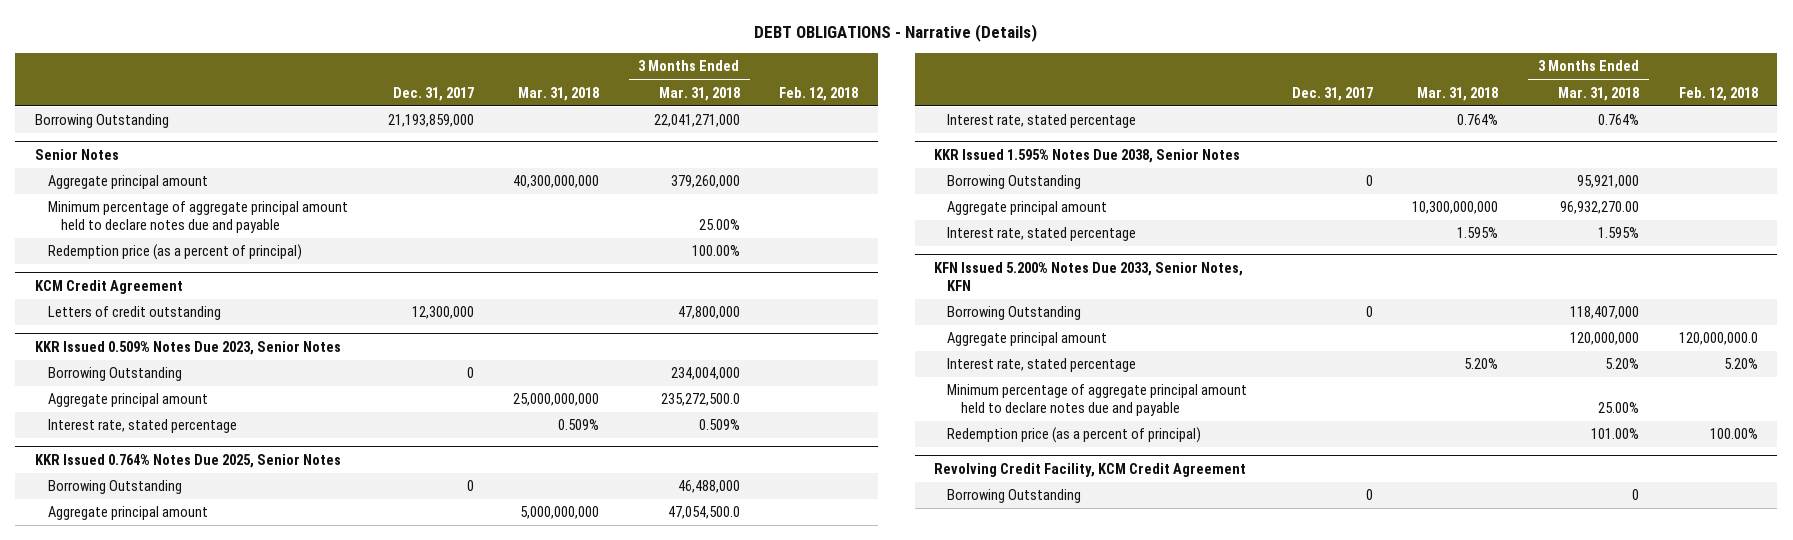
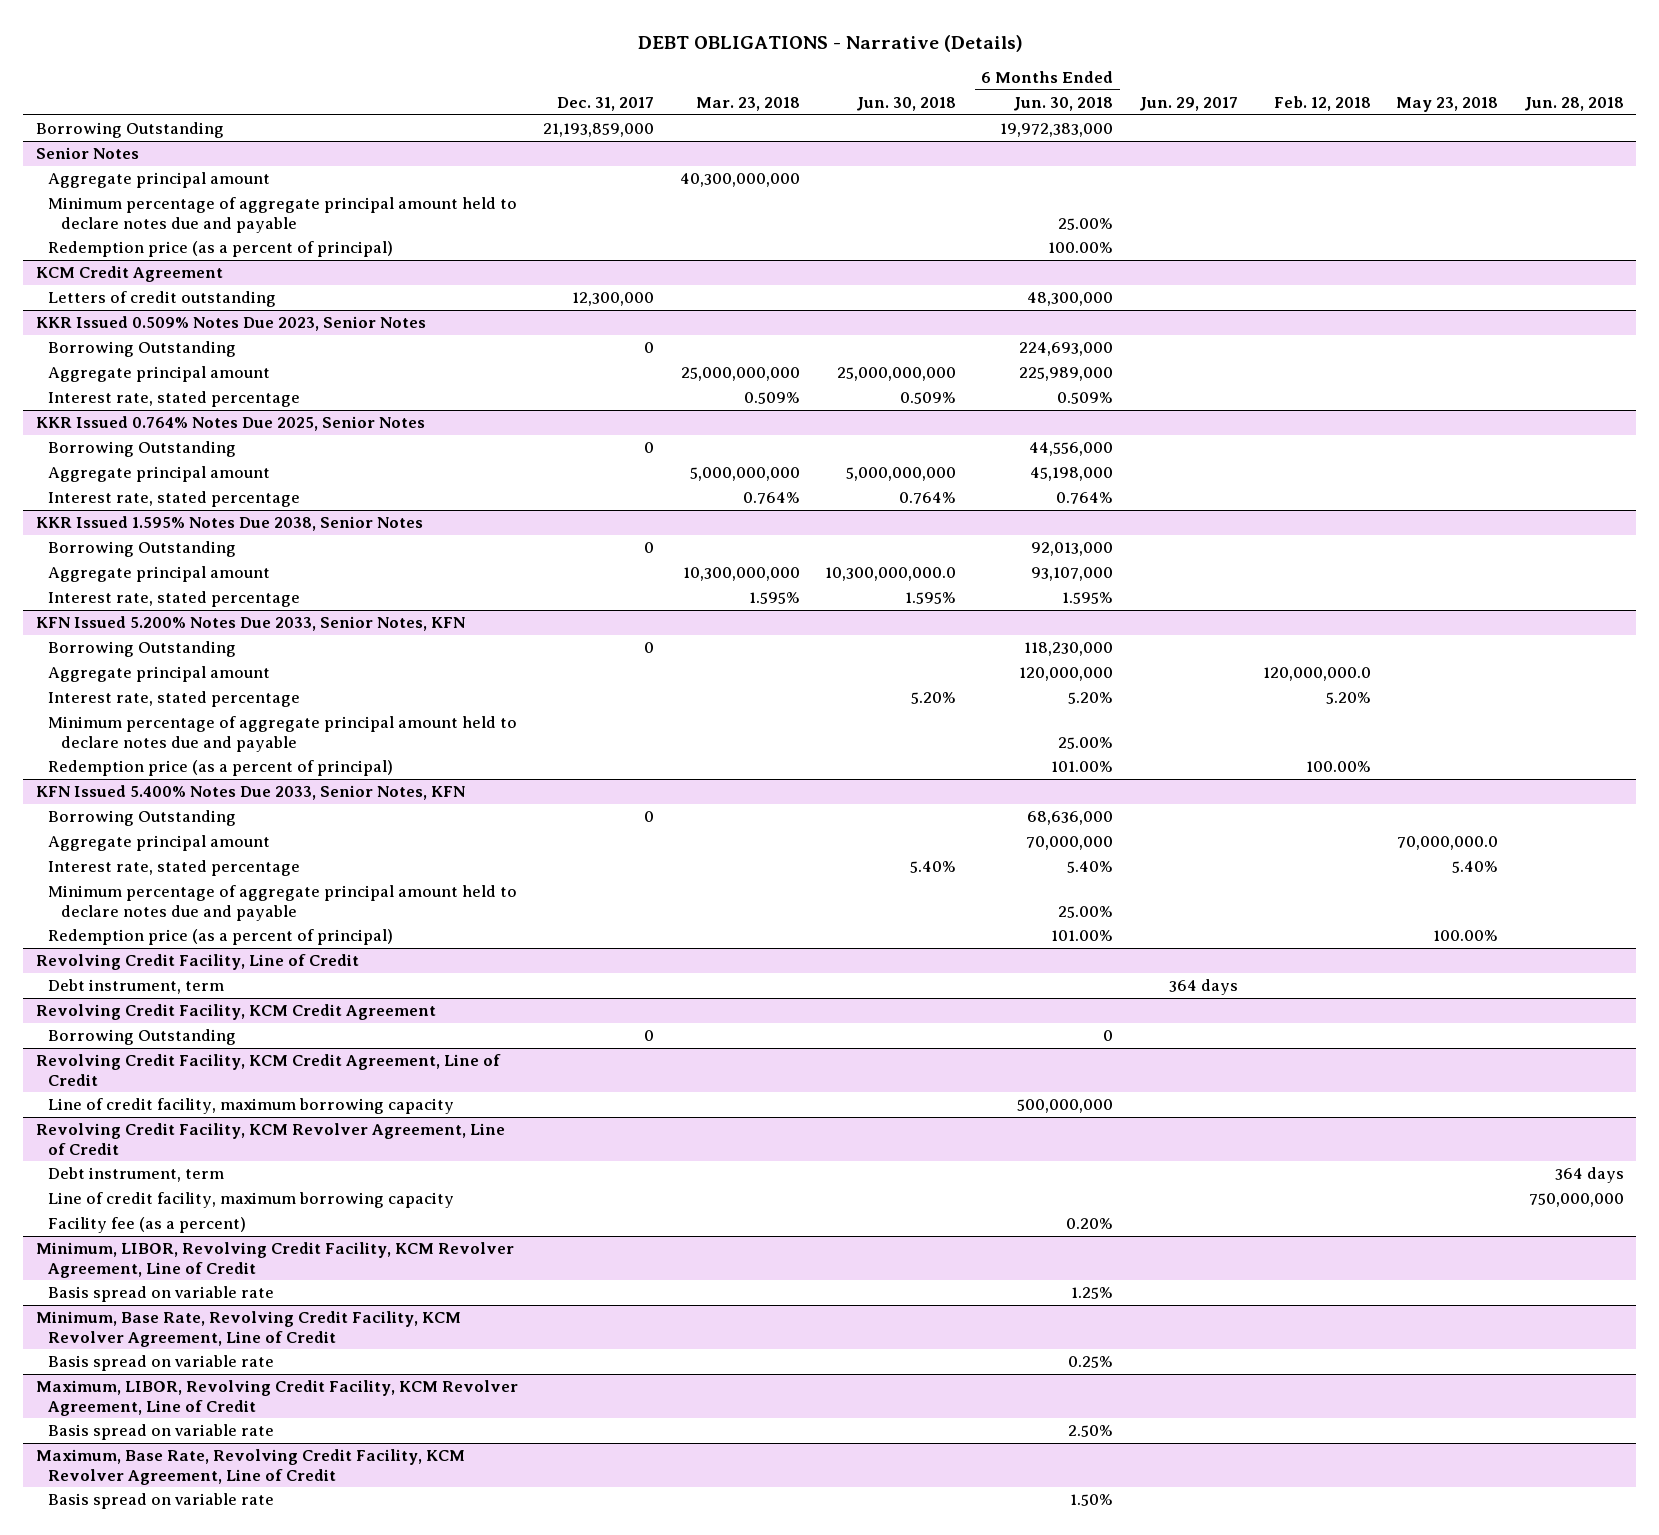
- | Dec. 31, 2017 | Mar. 31, 2018 | 3 Months Ended Mar. 31, 2018 | Feb. 12, 2018
+ | Dec. 31, 2017 | Mar. 23, 2018 | Jun. 30, 2018 | 6 Months Ended Jun. 30, 2018 | Jun. 29, 2017 | Feb. 12, 2018 | May 23, 2018 | Jun. 28, 2018
+ KFN Issued 5.400% Notes Due 2033, Senior Notes, KFN
+ Borrowing Outstanding | 0 | | | 68,636,000 | | | |
+ Aggregate principal amount | | | | 70,000,000 | | | 70,000,000.0 |
+ Interest rate, stated percentage | | | 5.40% | 5.40% | | | 5.40% |
+ Minimum percentage of aggregate principal amount held to declare notes due and payable | | | | 25.00% | | | |
+ Redemption price (as a percent of principal) | | | | 101.00% | | | 100.00% |
+ Revolving Credit Facility, Line of Credit
+ Debt instrument, term | | | | | 364 days | | |
+ Revolving Credit Facility, KCM Credit Agreement, Line of Credit
+ Line of credit facility, maximum borrowing capacity | | | | 500,000,000 | | | |
+ Revolving Credit Facility, KCM Revolver Agreement, Line of Credit
+ Debt instrument, term | | | | | | | | 364 days
+ Line of credit facility, maximum borrowing capacity | | | | | | | | 750,000,000
+ Facility fee (as a percent) | | | | 0.20% | | | |
+ Minimum, LIBOR, Revolving Credit Facility, KCM Revolver Agreement, Line of Credit
+ Basis spread on variable rate | | | | 1.25% | | | |
+ Minimum, Base Rate, Revolving Credit Facility, KCM Revolver Agreement, Line of Credit
+ Basis spread on variable rate | | | | 0.25% | | | |
+ Maximum, LIBOR, Revolving Credit Facility, KCM Revolver Agreement, Line of Credit
+ Basis spread on variable rate | | | | 2.50% | | | |
+ Maximum, Base Rate, Revolving Credit Facility, KCM Revolver Agreement, Line of Credit
+ Basis spread on variable rate | | | | 1.50% | | | |

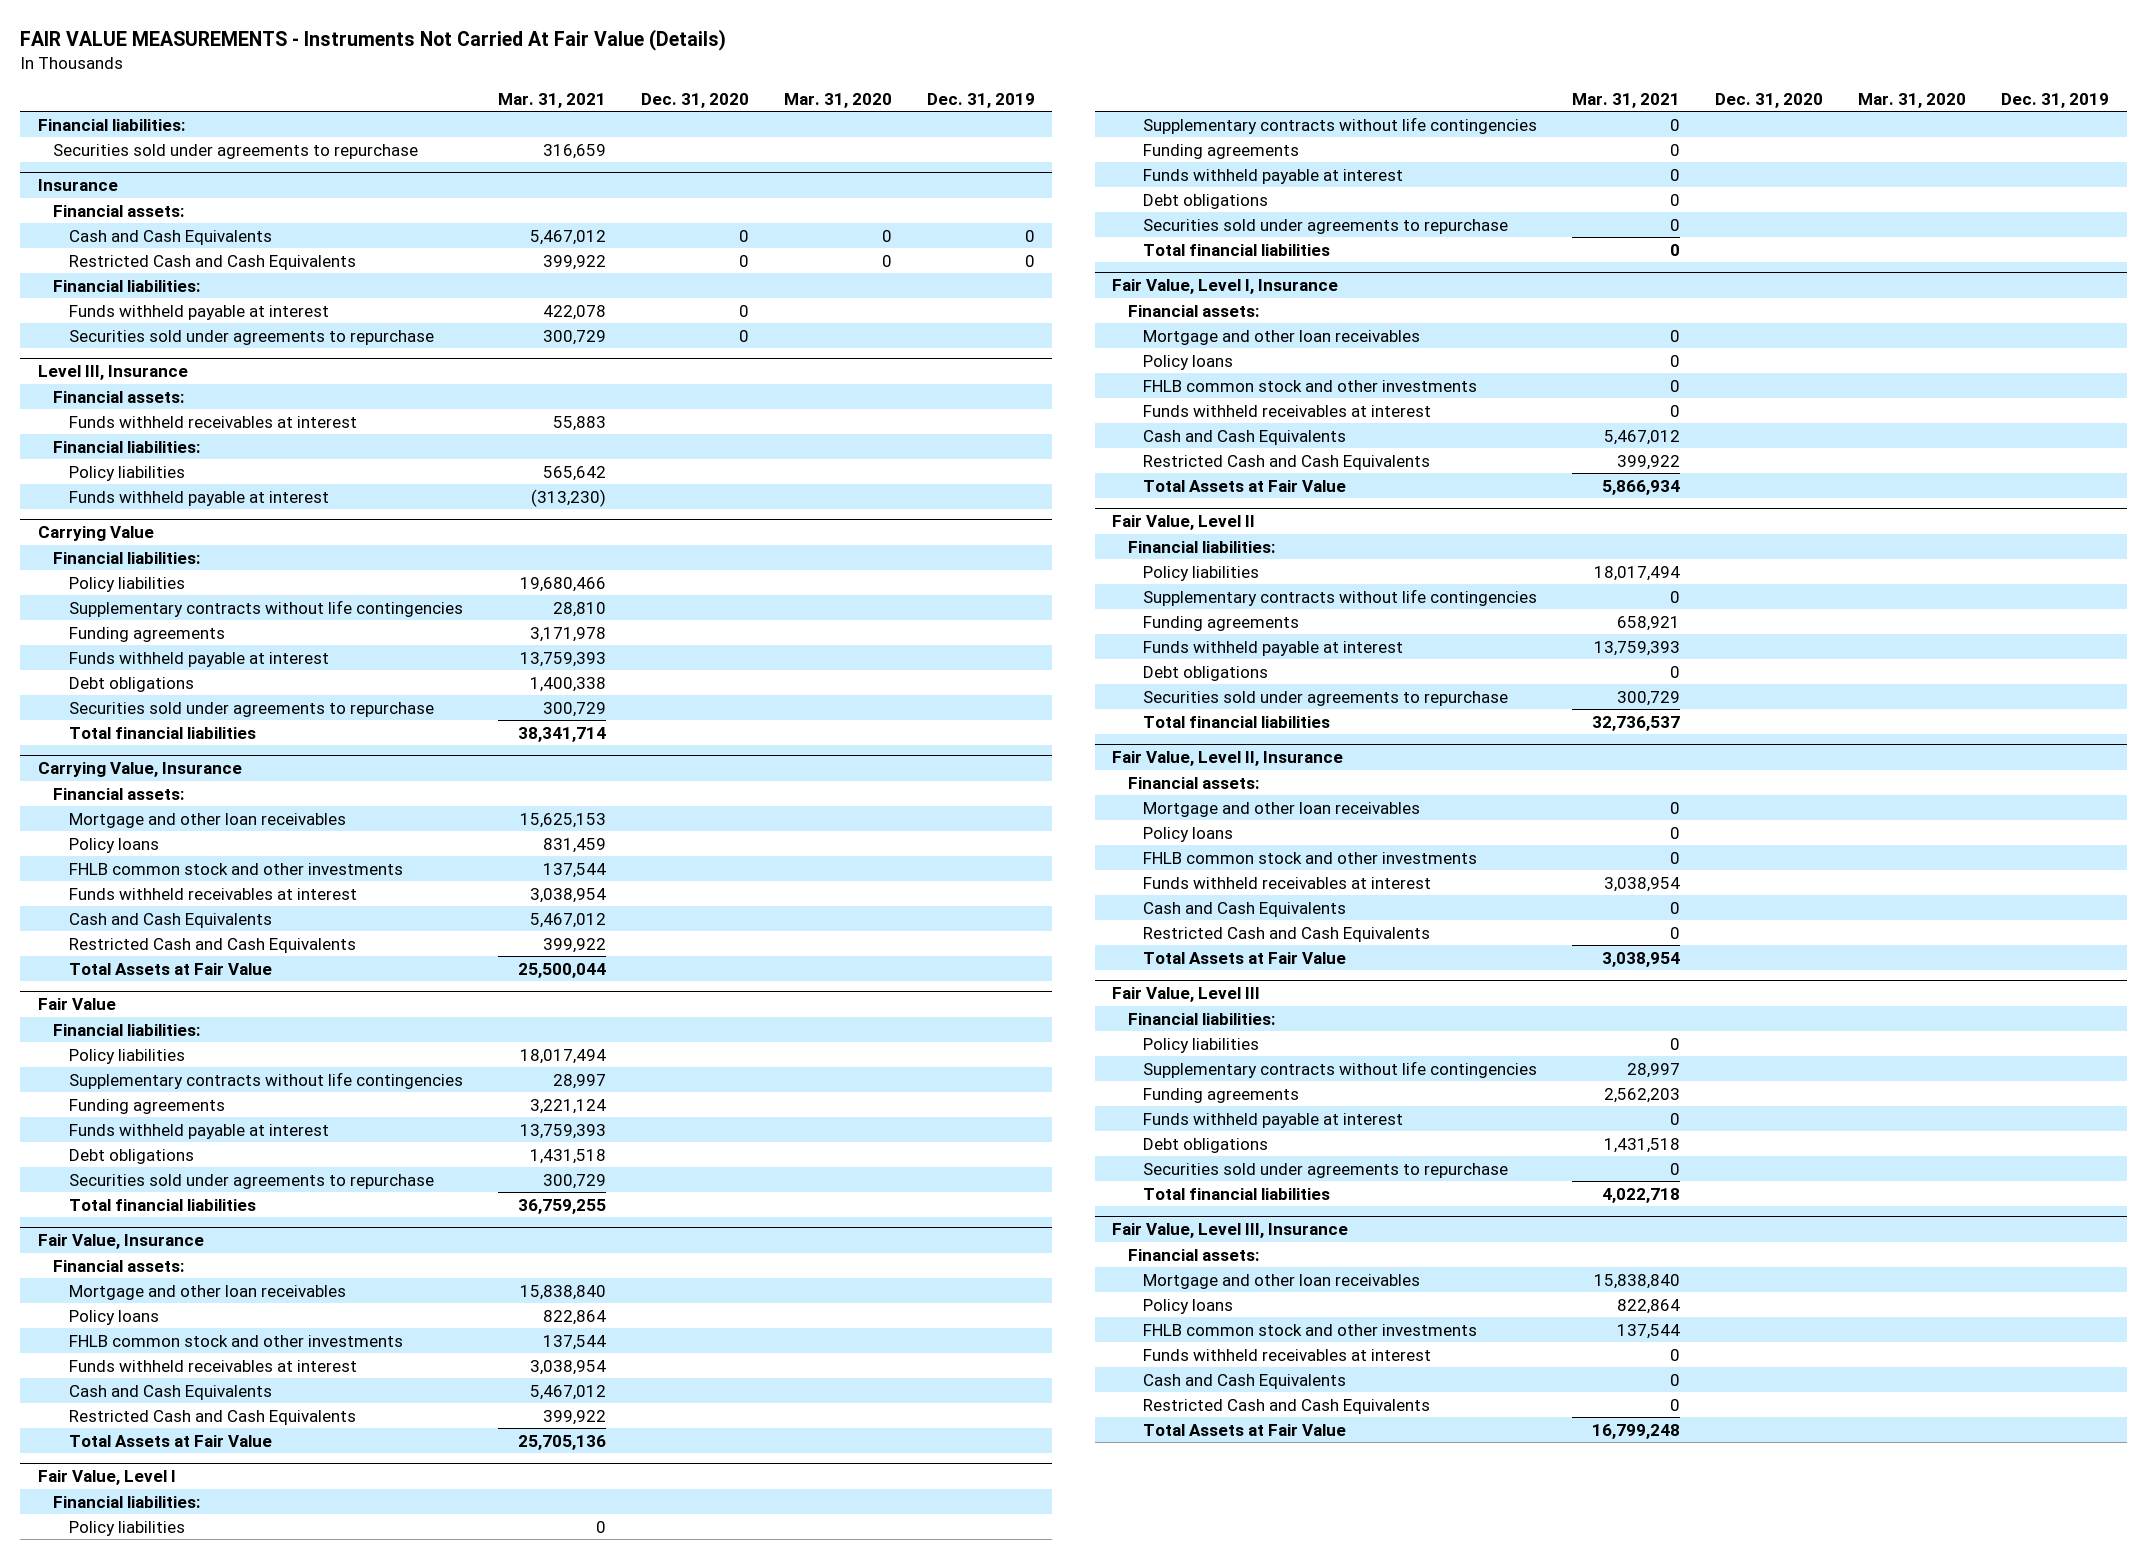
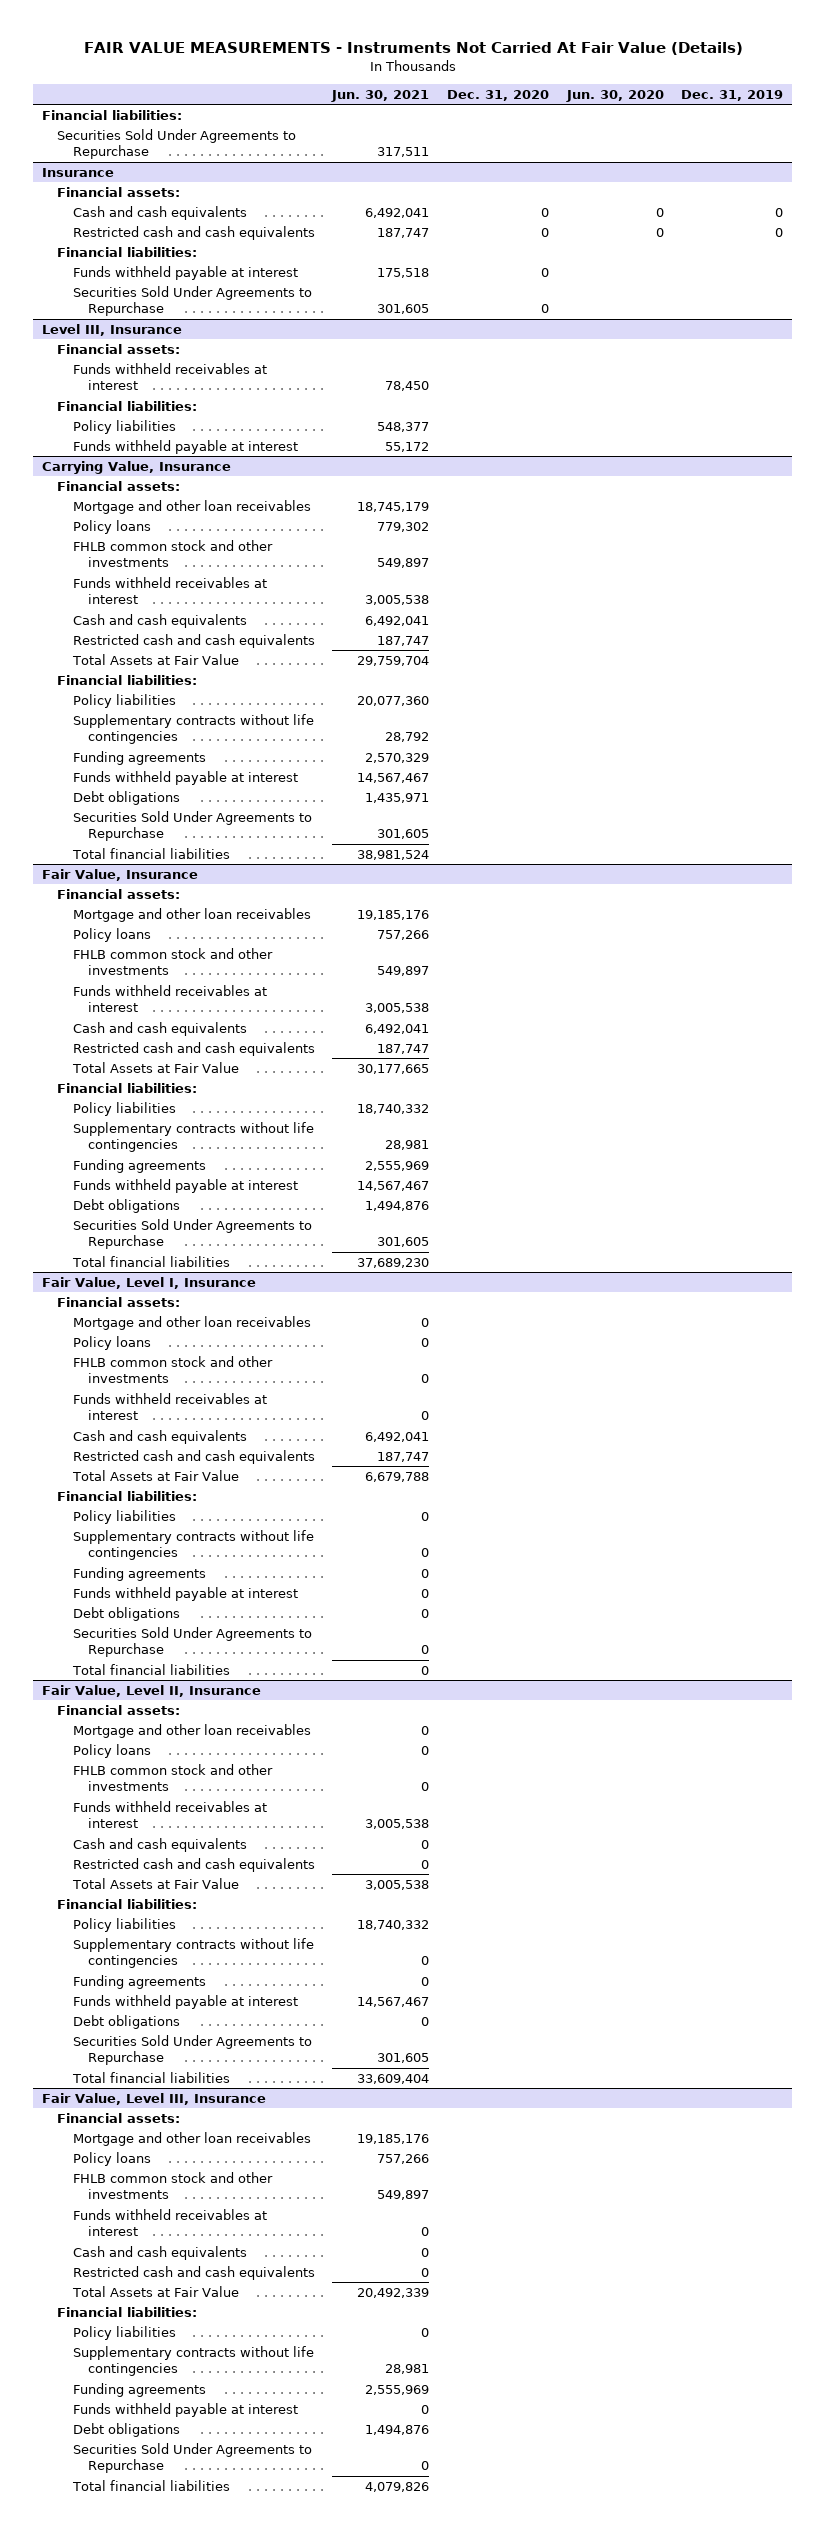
- | Mar. 31, 2021 | Dec. 31, 2020 | Mar. 31, 2020 | Dec. 31, 2019
+ | Jun. 30, 2021 | Dec. 31, 2020 | Jun. 30, 2020 | Dec. 31, 2019
- Securities sold under agreements to repurchase | 316,659 | | |
+ Securities Sold Under Agreements to Repurchase | 317,511 | | |
@ Insurance
- Cash and Cash Equivalents | 5,467,012 | 0 | 0 | 0
- Restricted Cash and Cash Equivalents | 399,922 | 0 | 0 | 0
+ Cash and cash equivalents | 6,492,041 | 0 | 0 | 0
+ Restricted cash and cash equivalents | 187,747 | 0 | 0 | 0
- Securities sold under agreements to repurchase | 300,729 | 0 | |
+ Securities Sold Under Agreements to Repurchase | 301,605 | 0 | |
- Carrying Value
- Financial liabilities:
- Policy liabilities | 19,680,466 | | |
- Supplementary contracts without life contingencies | 28,810 | | |
- Funding agreements | 3,171,978 | | |
- Funds withheld payable at interest | 13,759,393 | | |
- Debt obligations | 1,400,338 | | |
- Securities sold under agreements to repurchase | 300,729 | | |
- Total financial liabilities | 38,341,714 | | |
@ Carrying Value, Insurance
- Cash and Cash Equivalents | 5,467,012 | | |
- Restricted Cash and Cash Equivalents | 399,922 | | |
+ Cash and cash equivalents | 6,492,041 | | |
+ Restricted cash and cash equivalents | 187,747 | | |
- Fair Value
- Financial liabilities:
- Policy liabilities | 18,017,494 | | |
- Supplementary contracts without life contingencies | 28,997 | | |
- Funding agreements | 3,221,124 | | |
- Funds withheld payable at interest | 13,759,393 | | |
- Debt obligations | 1,431,518 | | |
- Securities sold under agreements to repurchase | 300,729 | | |
- Total financial liabilities | 36,759,255 | | |
@ Carrying Value, Insurance
+ Financial liabilities:
+ Policy liabilities | 20,077,360 | | |
+ Supplementary contracts without life contingencies | 28,792 | | |
+ Funding agreements | 2,570,329 | | |
+ Funds withheld payable at interest | 14,567,467 | | |
+ Debt obligations | 1,435,971 | | |
+ Securities Sold Under Agreements to Repurchase | 301,605 | | |
+ Total financial liabilities | 38,981,524 | | |
@ Fair Value, Insurance
- Cash and Cash Equivalents | 5,467,012 | | |
- Restricted Cash and Cash Equivalents | 399,922 | | |
+ Cash and cash equivalents | 6,492,041 | | |
+ Restricted cash and cash equivalents | 187,747 | | |
- Fair Value, Level I
- Financial liabilities:
- Policy liabilities | 0 | | |
- Supplementary contracts without life contingencies | 0 | | |
- Funding agreements | 0 | | |
- Funds withheld payable at interest | 0 | | |
- Debt obligations | 0 | | |
- Securities sold under agreements to repurchase | 0 | | |
- Total financial liabilities | 0 | | |
@ Fair Value, Insurance
+ Financial liabilities:
+ Policy liabilities | 18,740,332 | | |
+ Supplementary contracts without life contingencies | 28,981 | | |
+ Funding agreements | 2,555,969 | | |
+ Funds withheld payable at interest | 14,567,467 | | |
+ Debt obligations | 1,494,876 | | |
+ Securities Sold Under Agreements to Repurchase | 301,605 | | |
+ Total financial liabilities | 37,689,230 | | |
@ Fair Value, Level I, Insurance
- Cash and Cash Equivalents | 5,467,012 | | |
- Restricted Cash and Cash Equivalents | 399,922 | | |
+ Cash and cash equivalents | 6,492,041 | | |
+ Restricted cash and cash equivalents | 187,747 | | |
- Fair Value, Level II
- Financial liabilities:
- Policy liabilities | 18,017,494 | | |
- Supplementary contracts without life contingencies | 0 | | |
- Funding agreements | 658,921 | | |
- Funds withheld payable at interest | 13,759,393 | | |
- Debt obligations | 0 | | |
- Securities sold under agreements to repurchase | 300,729 | | |
- Total financial liabilities | 32,736,537 | | |
@ Fair Value, Level I, Insurance
+ Financial liabilities:
+ Policy liabilities | 0 | | |
+ Supplementary contracts without life contingencies | 0 | | |
+ Funding agreements | 0 | | |
+ Funds withheld payable at interest | 0 | | |
+ Debt obligations | 0 | | |
+ Securities Sold Under Agreements to Repurchase | 0 | | |
+ Total financial liabilities | 0 | | |
@ Fair Value, Level II, Insurance
- Cash and Cash Equivalents | 0 | | |
- Restricted Cash and Cash Equivalents | 0 | | |
+ Cash and cash equivalents | 0 | | |
+ Restricted cash and cash equivalents | 0 | | |
- Fair Value, Level III
- Financial liabilities:
- Policy liabilities | 0 | | |
- Supplementary contracts without life contingencies | 28,997 | | |
- Funding agreements | 2,562,203 | | |
- Funds withheld payable at interest | 0 | | |
- Debt obligations | 1,431,518 | | |
- Securities sold under agreements to repurchase | 0 | | |
- Total financial liabilities | 4,022,718 | | |
@ Fair Value, Level II, Insurance
+ Financial liabilities:
+ Policy liabilities | 18,740,332 | | |
+ Supplementary contracts without life contingencies | 0 | | |
+ Funding agreements | 0 | | |
+ Funds withheld payable at interest | 14,567,467 | | |
+ Debt obligations | 0 | | |
+ Securities Sold Under Agreements to Repurchase | 301,605 | | |
+ Total financial liabilities | 33,609,404 | | |
@ Fair Value, Level III, Insurance
- Cash and Cash Equivalents | 0 | | |
- Restricted Cash and Cash Equivalents | 0 | | |
+ Cash and cash equivalents | 0 | | |
+ Restricted cash and cash equivalents | 0 | | |
+ Financial liabilities:
+ Policy liabilities | 0 | | |
+ Supplementary contracts without life contingencies | 28,981 | | |
+ Funding agreements | 2,555,969 | | |
+ Funds withheld payable at interest | 0 | | |
+ Debt obligations | 1,494,876 | | |
+ Securities Sold Under Agreements to Repurchase | 0 | | |
+ Total financial liabilities | 4,079,826 | | |

